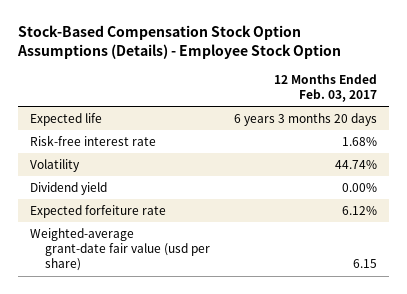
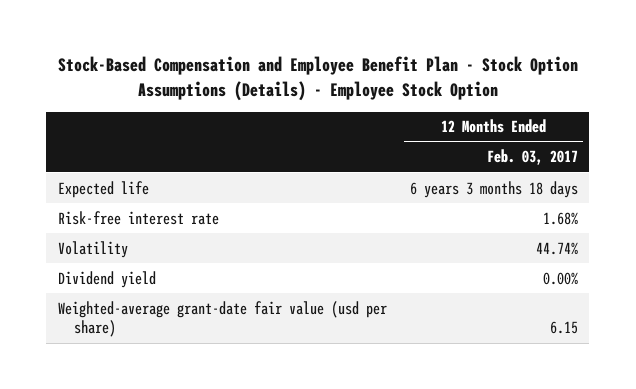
- Stock-Based Compensation Stock Option Assumptions (Details) - Employee Stock Option
+ Stock-Based Compensation and Employee Benefit Plan - Stock Option Assumptions (Details) - Employee Stock Option
- Expected life | 6 years 3 months 20 days
+ Expected life | 6 years 3 months 18 days
- Expected forfeiture rate | 6.12%

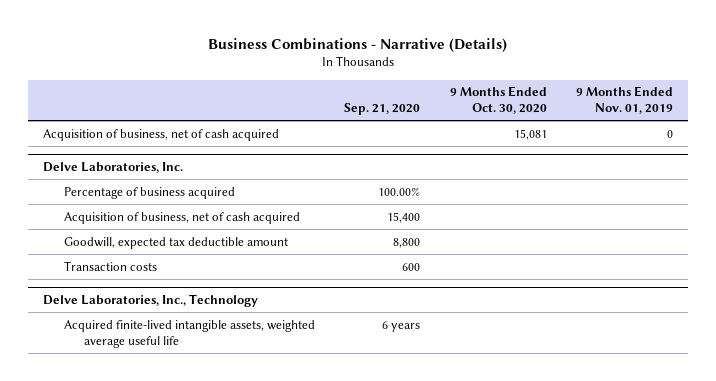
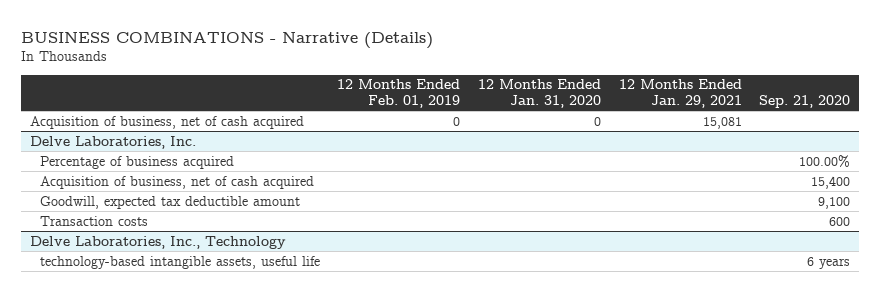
- Business Combinations - Narrative (Details)
+ BUSINESS COMBINATIONS - Narrative (Details)
- | Sep. 21, 2020 | 9 Months Ended Oct. 30, 2020 | 9 Months Ended Nov. 01, 2019
+ | 12 Months Ended Feb. 01, 2019 | 12 Months Ended Jan. 31, 2020 | 12 Months Ended Jan. 29, 2021 | Sep. 21, 2020
@ Delve Laboratories, Inc.
- Goodwill, expected tax deductible amount | 8,800 | |
+ Goodwill, expected tax deductible amount | | | | 9,100
@ Delve Laboratories, Inc., Technology
- Acquired finite-lived intangible assets, weighted average useful life | 6 years | |
+ technology-based intangible assets, useful life | | | | 6 years

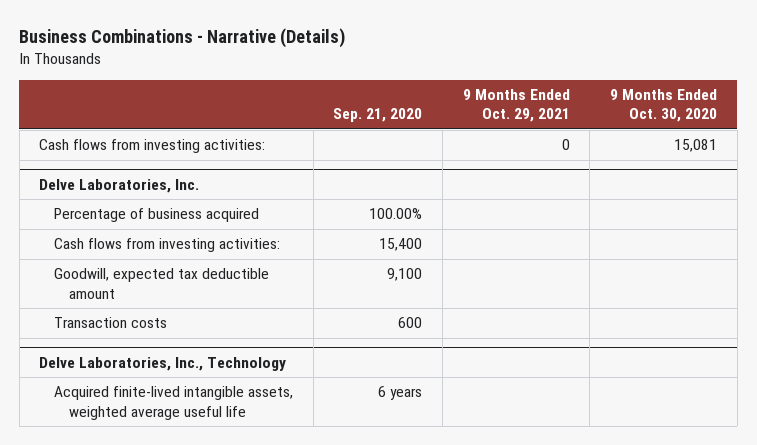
- BUSINESS COMBINATIONS - Narrative (Details)
+ Business Combinations - Narrative (Details)
- | 12 Months Ended Feb. 01, 2019 | 12 Months Ended Jan. 31, 2020 | 12 Months Ended Jan. 29, 2021 | Sep. 21, 2020
+ | Sep. 21, 2020 | 9 Months Ended Oct. 29, 2021 | 9 Months Ended Oct. 30, 2020
- Acquisition of business, net of cash acquired | 0 | 0 | 15,081 |
+ Cash flows from investing activities: | | 0 | 15,081
@ Delve Laboratories, Inc.
- Acquisition of business, net of cash acquired | | | | 15,400
+ Cash flows from investing activities: | 15,400 | |
@ Delve Laboratories, Inc., Technology
- technology-based intangible assets, useful life | | | | 6 years
+ Acquired finite-lived intangible assets, weighted average useful life | 6 years | |

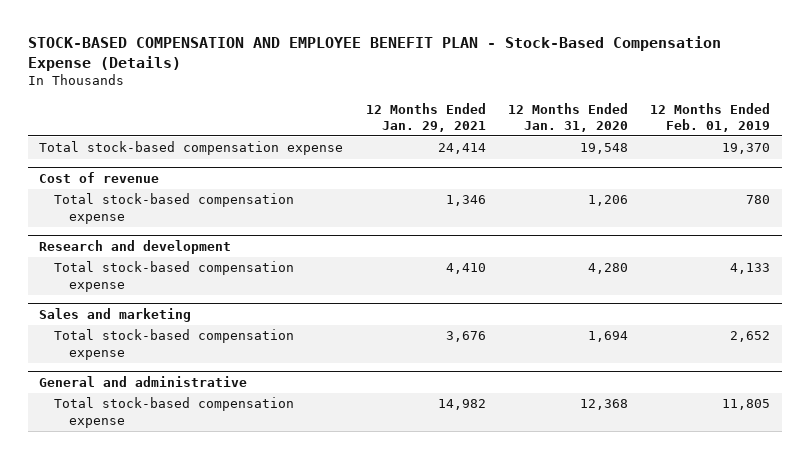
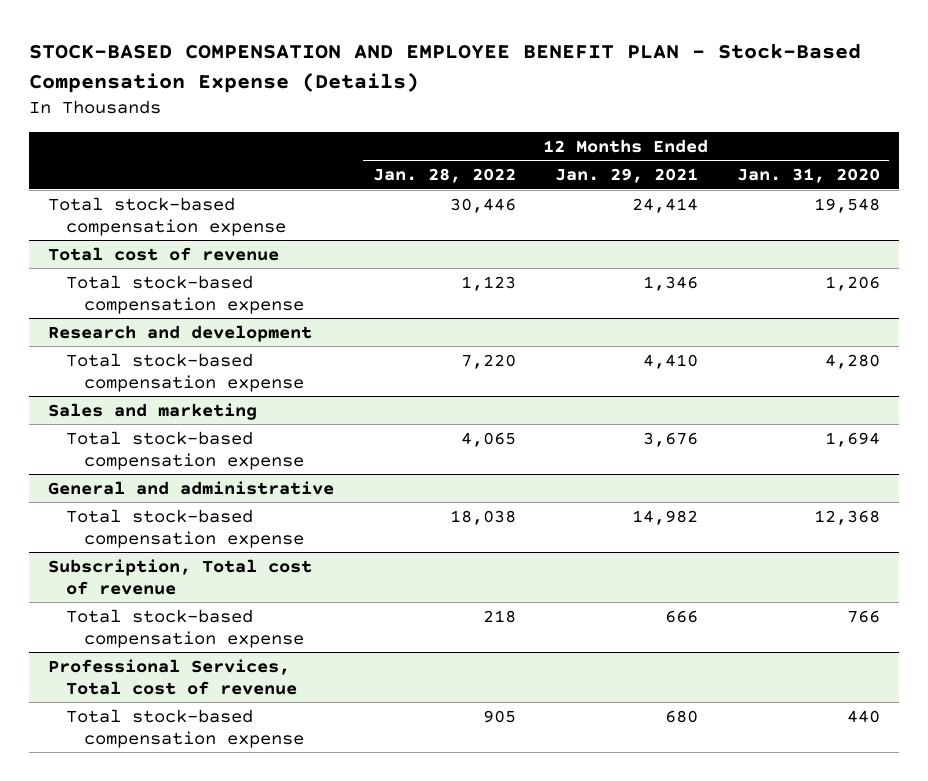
- | 12 Months Ended Jan. 29, 2021 | 12 Months Ended Jan. 31, 2020 | 12 Months Ended Feb. 01, 2019
+ | 12 Months Ended Jan. 28, 2022 | 12 Months Ended Jan. 29, 2021 | 12 Months Ended Jan. 31, 2020
- Cost of revenue
+ Total cost of revenue
+ Subscription, Total cost of revenue
+ Total stock-based compensation expense | 218 | 666 | 766
+ Professional Services, Total cost of revenue
+ Total stock-based compensation expense | 905 | 680 | 440

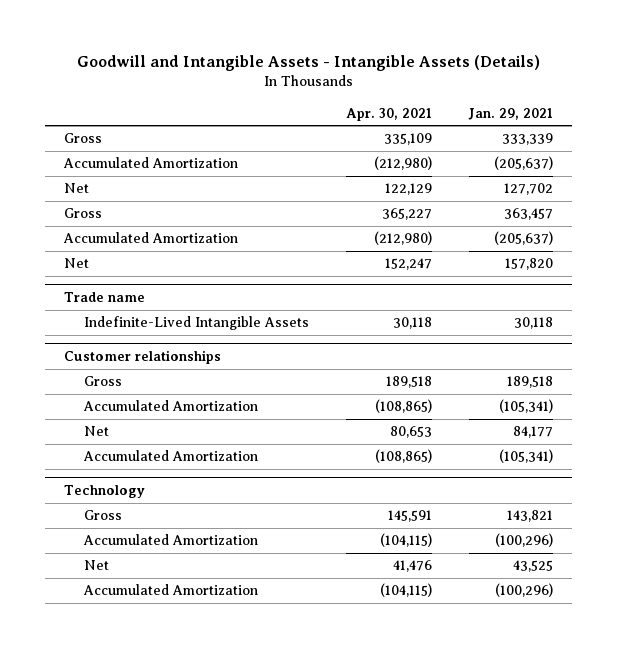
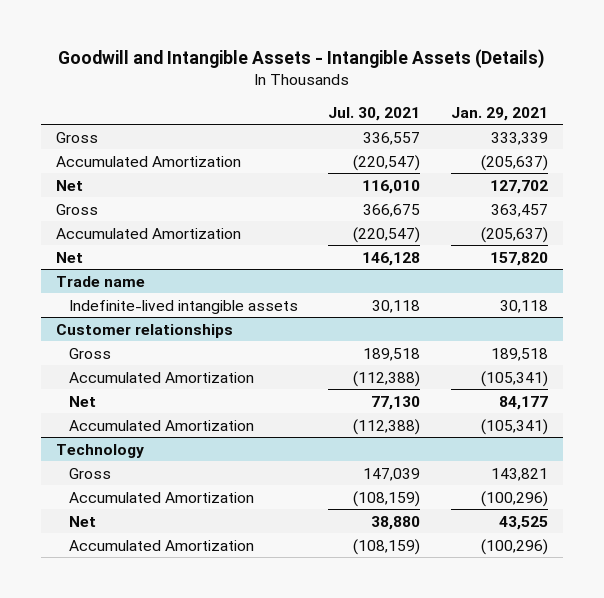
- | Apr. 30, 2021 | Jan. 29, 2021
+ | Jul. 30, 2021 | Jan. 29, 2021
@ Trade name
- Indefinite-Lived Intangible Assets | 30,118 | 30,118
+ Indefinite-lived intangible assets | 30,118 | 30,118

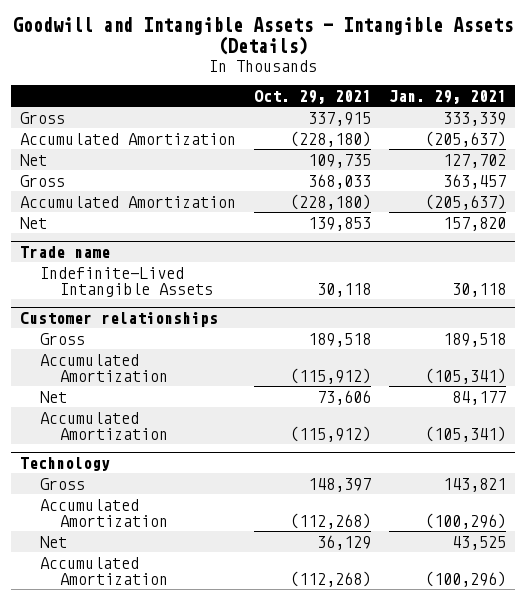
- | Jul. 30, 2021 | Jan. 29, 2021
+ | Oct. 29, 2021 | Jan. 29, 2021
@ Trade name
- Indefinite-lived intangible assets | 30,118 | 30,118
+ Indefinite-Lived Intangible Assets | 30,118 | 30,118

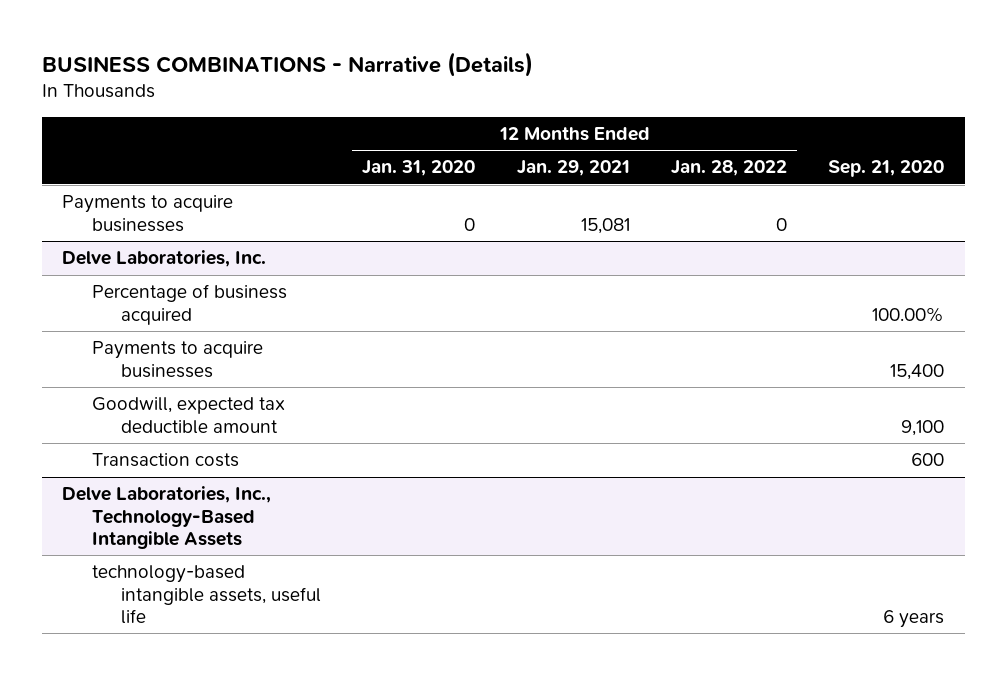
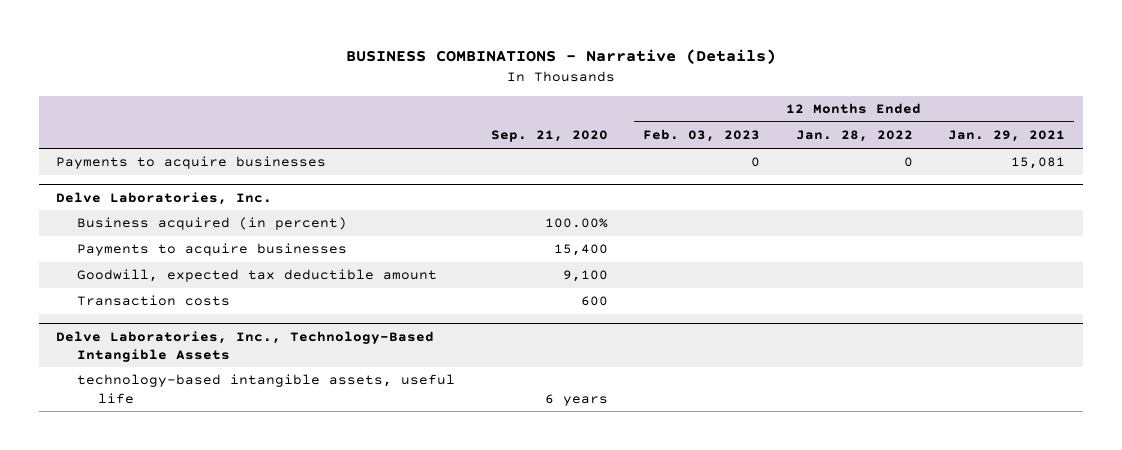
- | 12 Months Ended Jan. 31, 2020 | 12 Months Ended Jan. 29, 2021 | 12 Months Ended Jan. 28, 2022 | Sep. 21, 2020
+ | Sep. 21, 2020 | 12 Months Ended Feb. 03, 2023 | 12 Months Ended Jan. 28, 2022 | 12 Months Ended Jan. 29, 2021
@ Delve Laboratories, Inc.
- Percentage of business acquired | | | | 100.00%
+ Business acquired (in percent) | 100.00% | | |

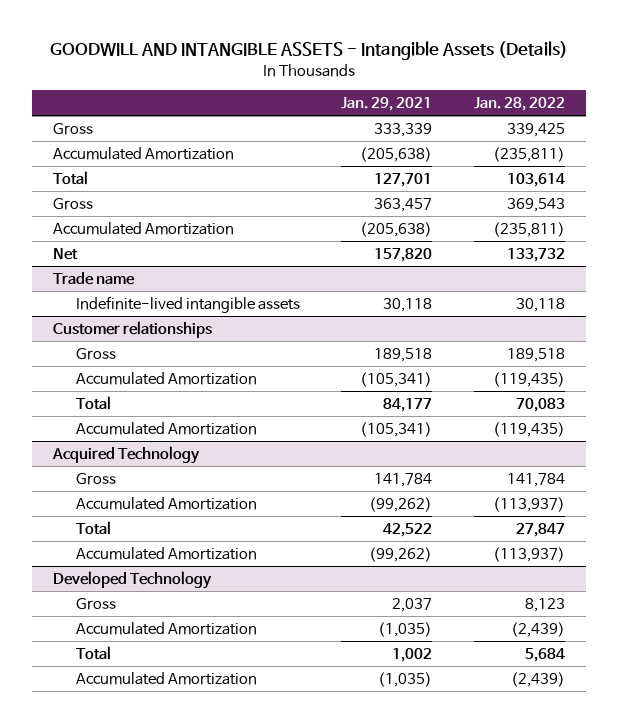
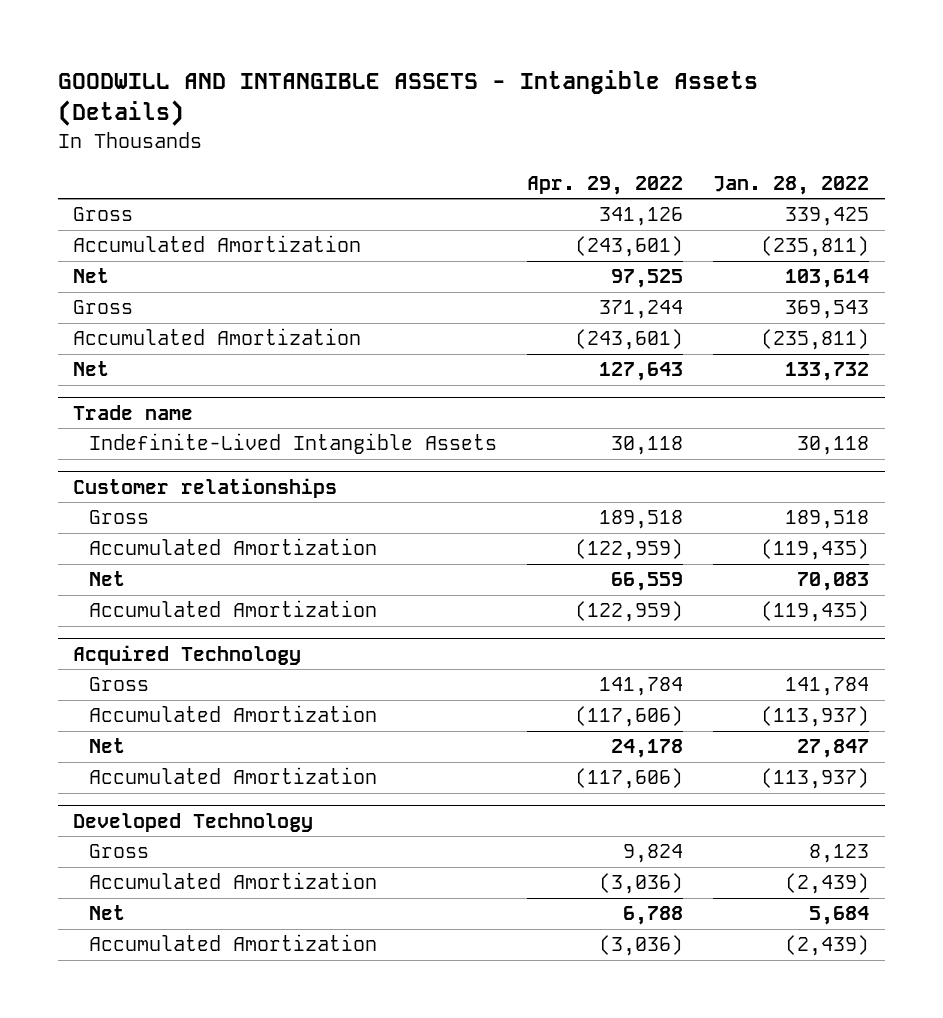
- | Jan. 29, 2021 | Jan. 28, 2022
+ | Apr. 29, 2022 | Jan. 28, 2022
- Total | 127,701 | 103,614
+ Net | 97,525 | 103,614
@ Trade name
- Indefinite-lived intangible assets | 30,118 | 30,118
+ Indefinite-Lived Intangible Assets | 30,118 | 30,118
@ Customer relationships
- Total | 84,177 | 70,083
+ Net | 66,559 | 70,083
@ Acquired Technology
- Total | 42,522 | 27,847
+ Net | 24,178 | 27,847
@ Developed Technology
- Total | 1,002 | 5,684
+ Net | 6,788 | 5,684

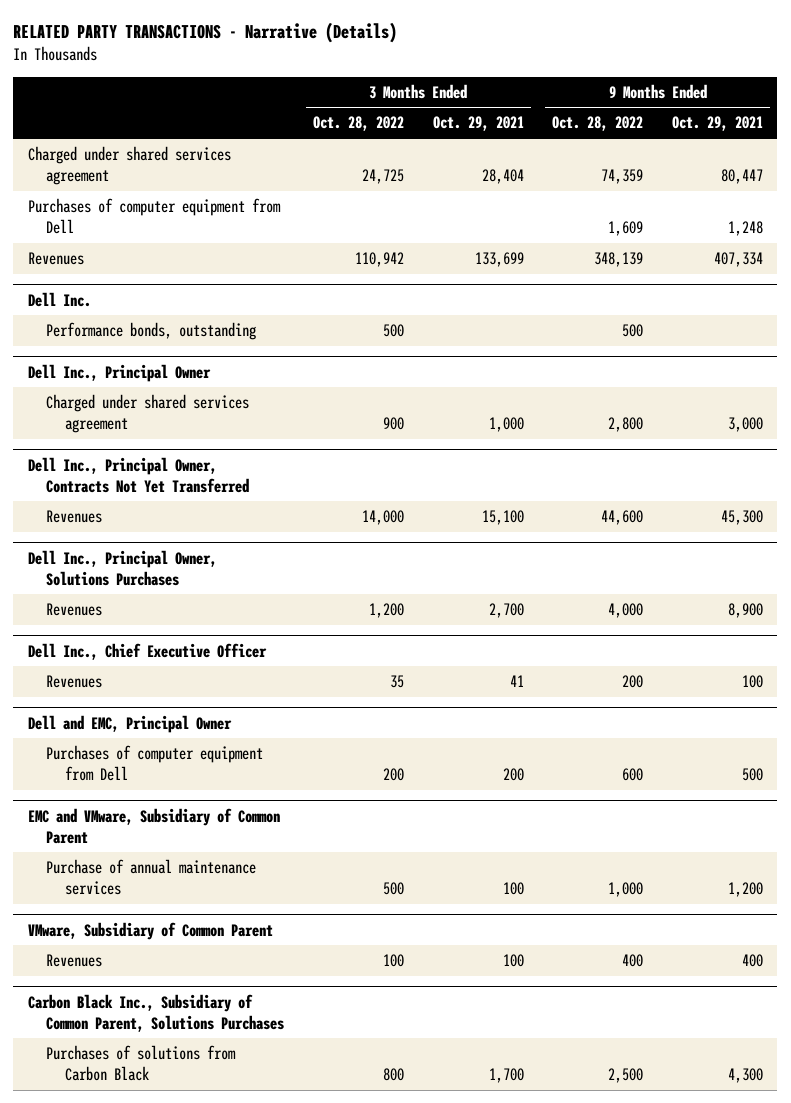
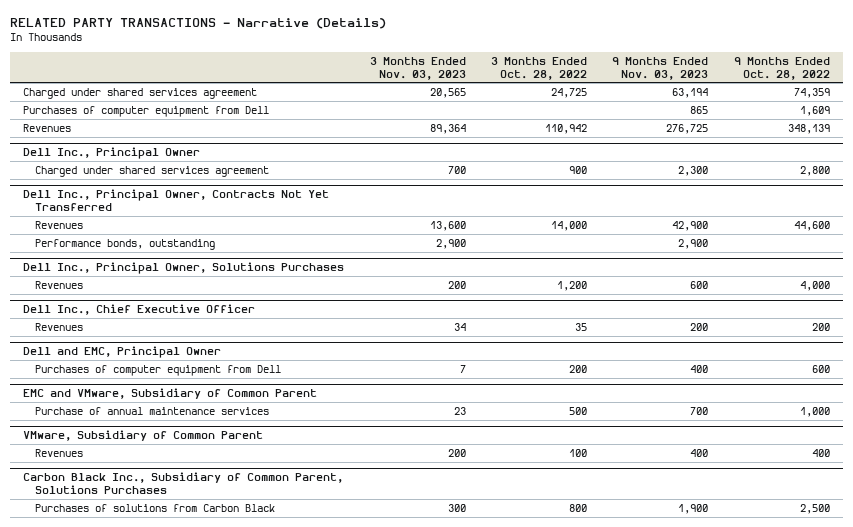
- | 3 Months Ended Oct. 28, 2022 | 3 Months Ended Oct. 29, 2021 | 9 Months Ended Oct. 28, 2022 | 9 Months Ended Oct. 29, 2021
+ | 3 Months Ended Nov. 03, 2023 | 3 Months Ended Oct. 28, 2022 | 9 Months Ended Nov. 03, 2023 | 9 Months Ended Oct. 28, 2022
- Dell Inc.
- Performance bonds, outstanding | 500 | | 500 |
@ Dell Inc., Principal Owner, Contracts Not Yet Transferred
+ Performance bonds, outstanding | 2,900 | | 2,900 |

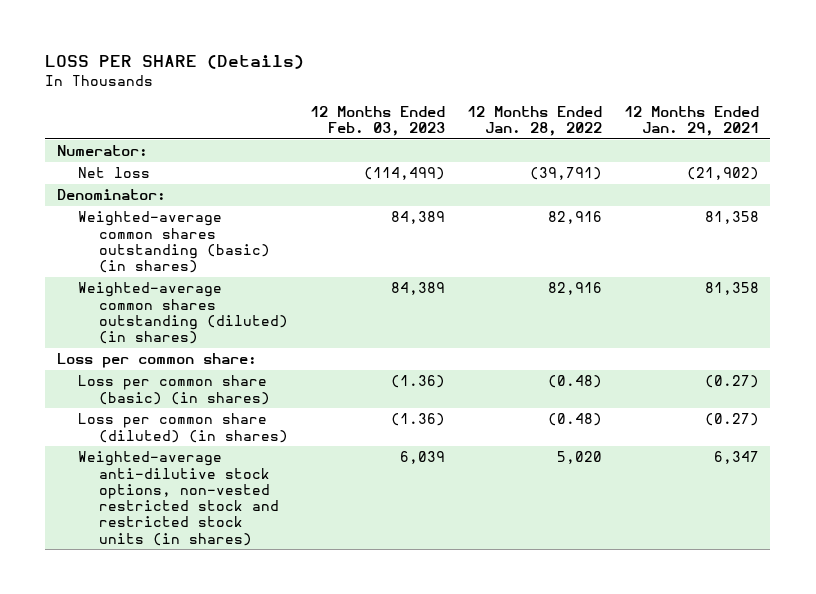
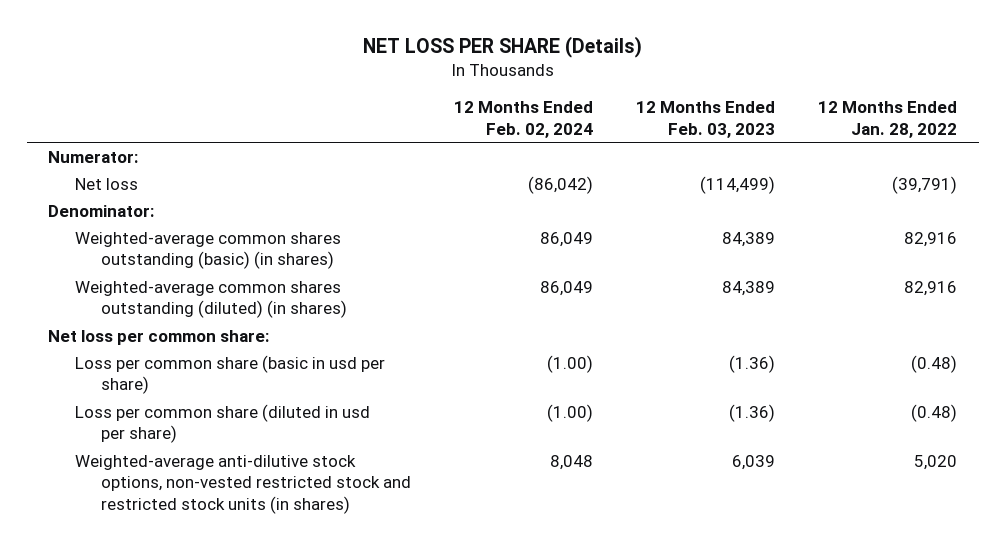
- LOSS PER SHARE (Details)
+ NET LOSS PER SHARE (Details)
- | 12 Months Ended Feb. 03, 2023 | 12 Months Ended Jan. 28, 2022 | 12 Months Ended Jan. 29, 2021
+ | 12 Months Ended Feb. 02, 2024 | 12 Months Ended Feb. 03, 2023 | 12 Months Ended Jan. 28, 2022
- Loss per common share:
- Loss per common share (basic) (in shares) | (1.36) | (0.48) | (0.27)
- Loss per common share (diluted) (in shares) | (1.36) | (0.48) | (0.27)
+ Net loss per common share:
+ Loss per common share (basic in usd per share) | (1.00) | (1.36) | (0.48)
+ Loss per common share (diluted in usd per share) | (1.00) | (1.36) | (0.48)

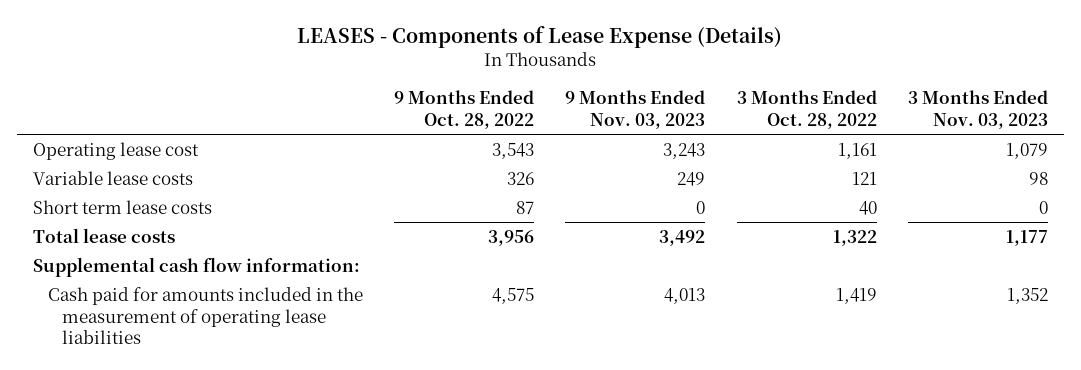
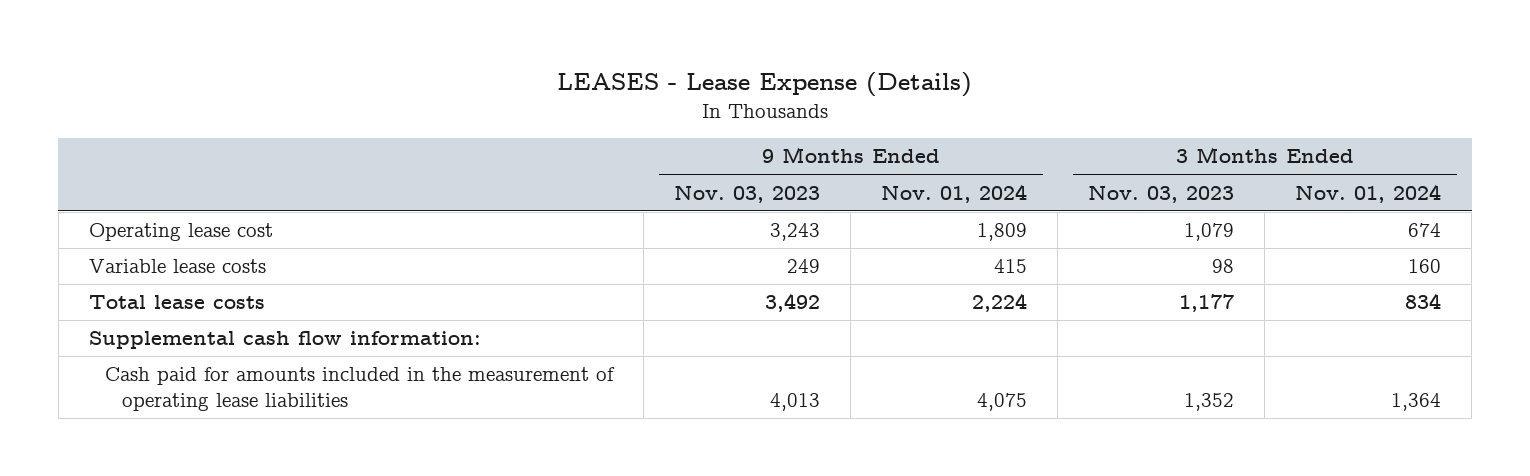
- LEASES - Components of Lease Expense (Details)
+ LEASES - Lease Expense (Details)
- | 9 Months Ended Oct. 28, 2022 | 9 Months Ended Nov. 03, 2023 | 3 Months Ended Oct. 28, 2022 | 3 Months Ended Nov. 03, 2023
+ | 9 Months Ended Nov. 03, 2023 | 9 Months Ended Nov. 01, 2024 | 3 Months Ended Nov. 03, 2023 | 3 Months Ended Nov. 01, 2024
- Short term lease costs | 87 | 0 | 40 | 0

